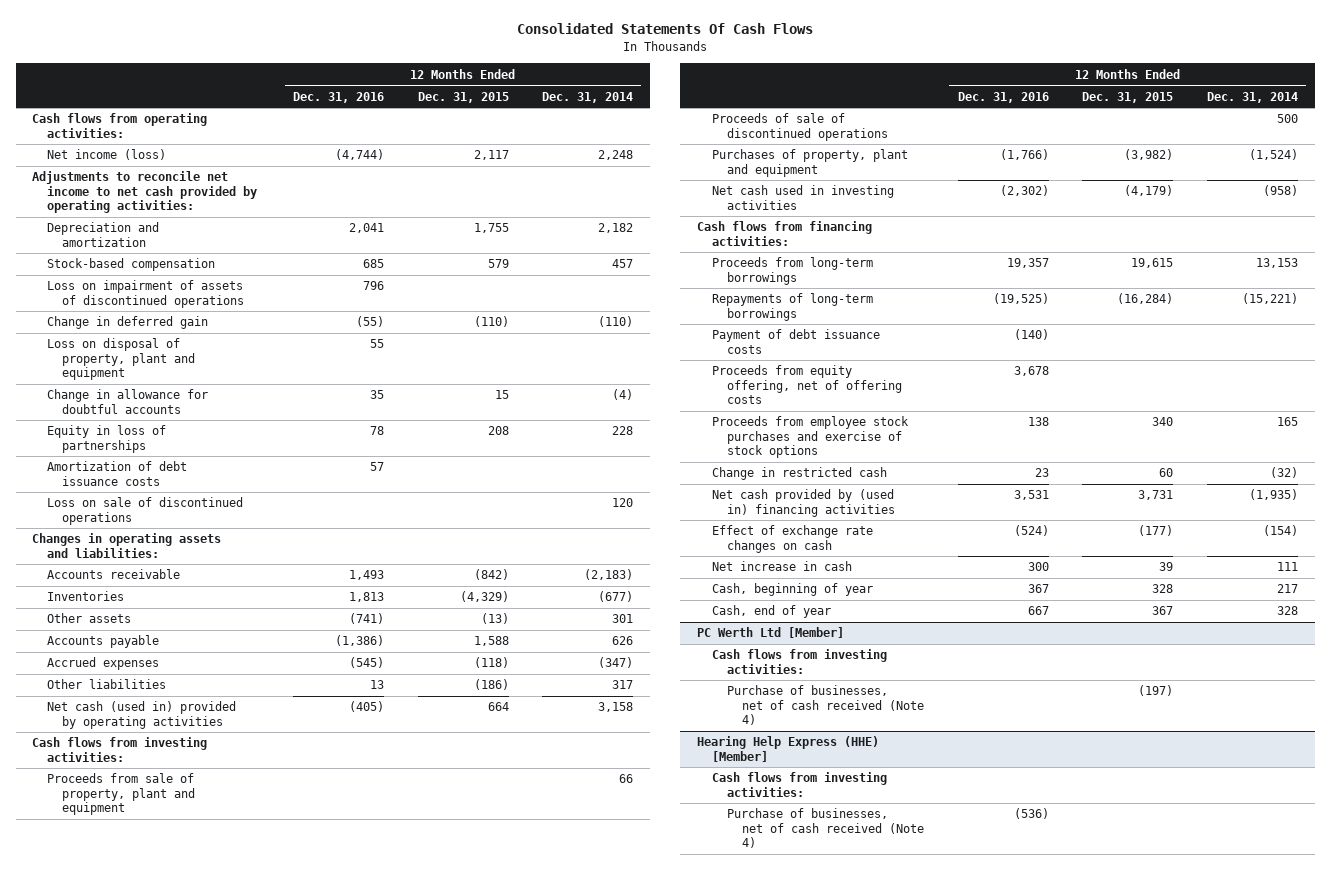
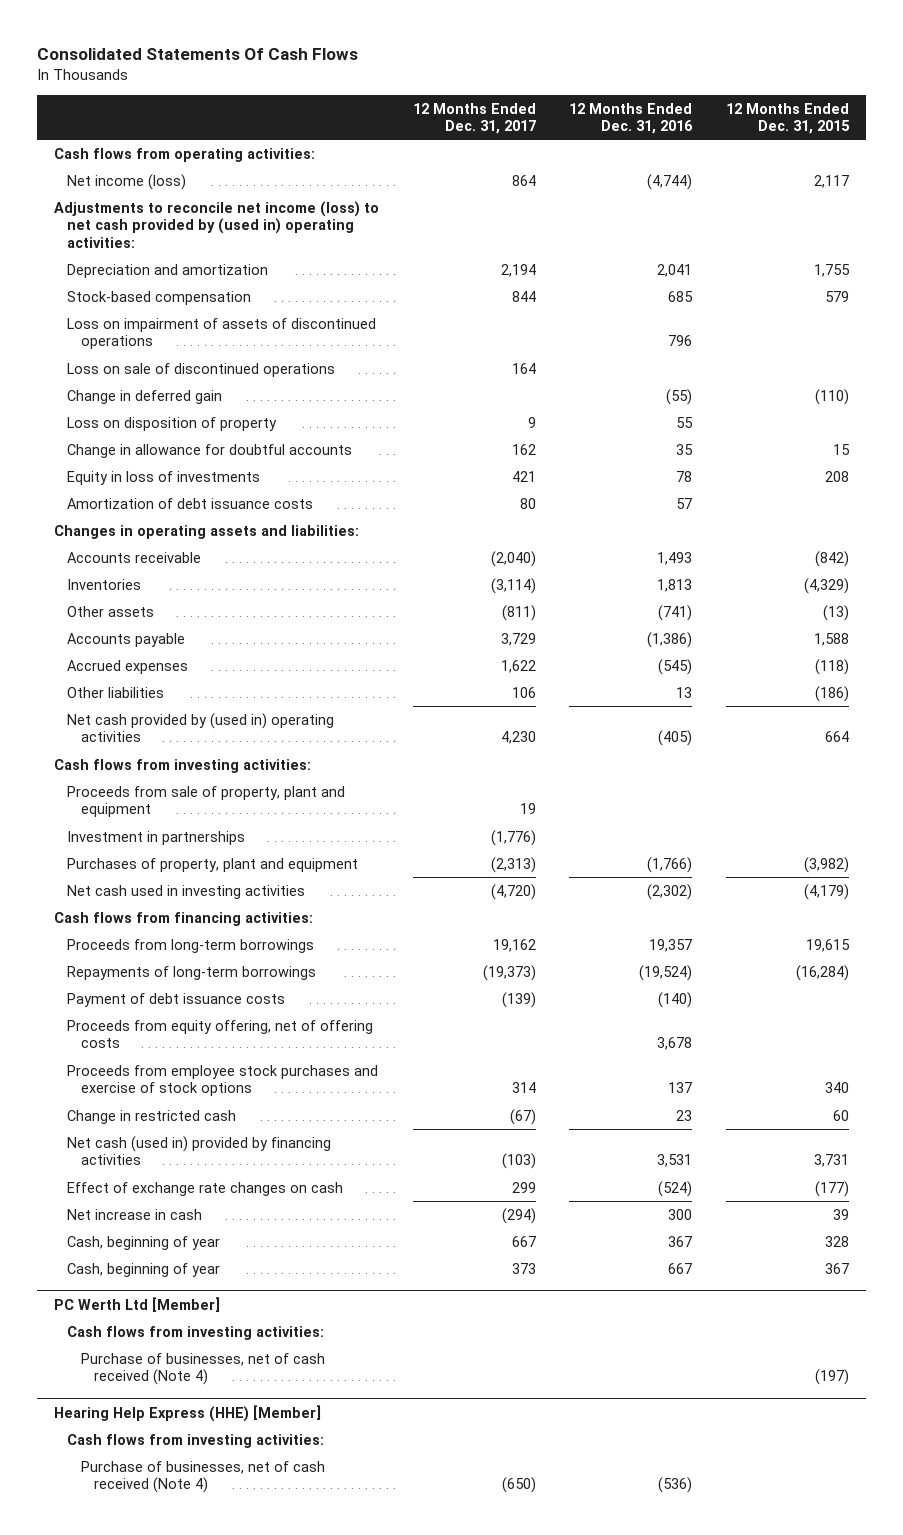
- | 12 Months Ended Dec. 31, 2016 | 12 Months Ended Dec. 31, 2015 | 12 Months Ended Dec. 31, 2014
+ | 12 Months Ended Dec. 31, 2017 | 12 Months Ended Dec. 31, 2016 | 12 Months Ended Dec. 31, 2015
- Adjustments to reconcile net income to net cash provided by operating activities:
+ Adjustments to reconcile net income (loss) to net cash provided by (used in) operating activities:
moved up: Loss on sale of discontinued operations | 164 | |
- Loss on disposal of property, plant and equipment | 55 | |
+ Loss on disposition of property | 9 | 55 |
- Equity in loss of partnerships | 78 | 208 | 228
+ Equity in loss of investments | 421 | 78 | 208
- Net cash (used in) provided by operating activities | (405) | 664 | 3,158
+ Net cash provided by (used in) operating activities | 4,230 | (405) | 664
- Proceeds of sale of discontinued operations | | | 500
+ Investment in partnerships | (1,776) | |
- Repayments of long-term borrowings | (19,525) | (16,284) | (15,221)
+ Repayments of long-term borrowings | (19,373) | (19,524) | (16,284)
- Proceeds from employee stock purchases and exercise of stock options | 138 | 340 | 165
+ Proceeds from employee stock purchases and exercise of stock options | 314 | 137 | 340
- Net cash provided by (used in) financing activities | 3,531 | 3,731 | (1,935)
+ Net cash (used in) provided by financing activities | (103) | 3,531 | 3,731
- Cash, end of year | 667 | 367 | 328
+ Cash, beginning of year | 373 | 667 | 367

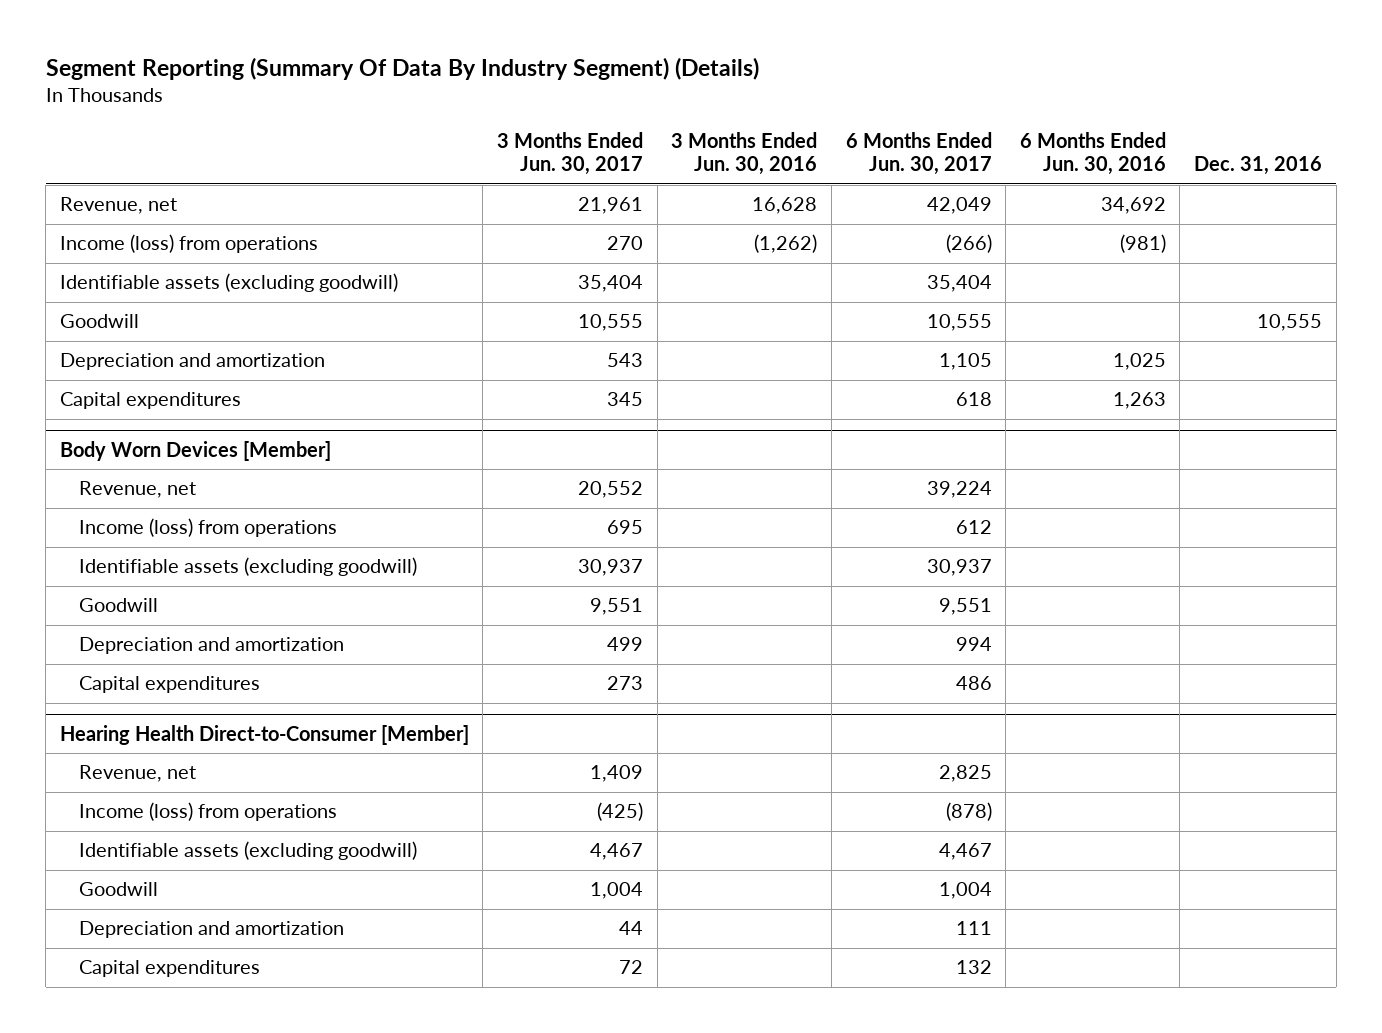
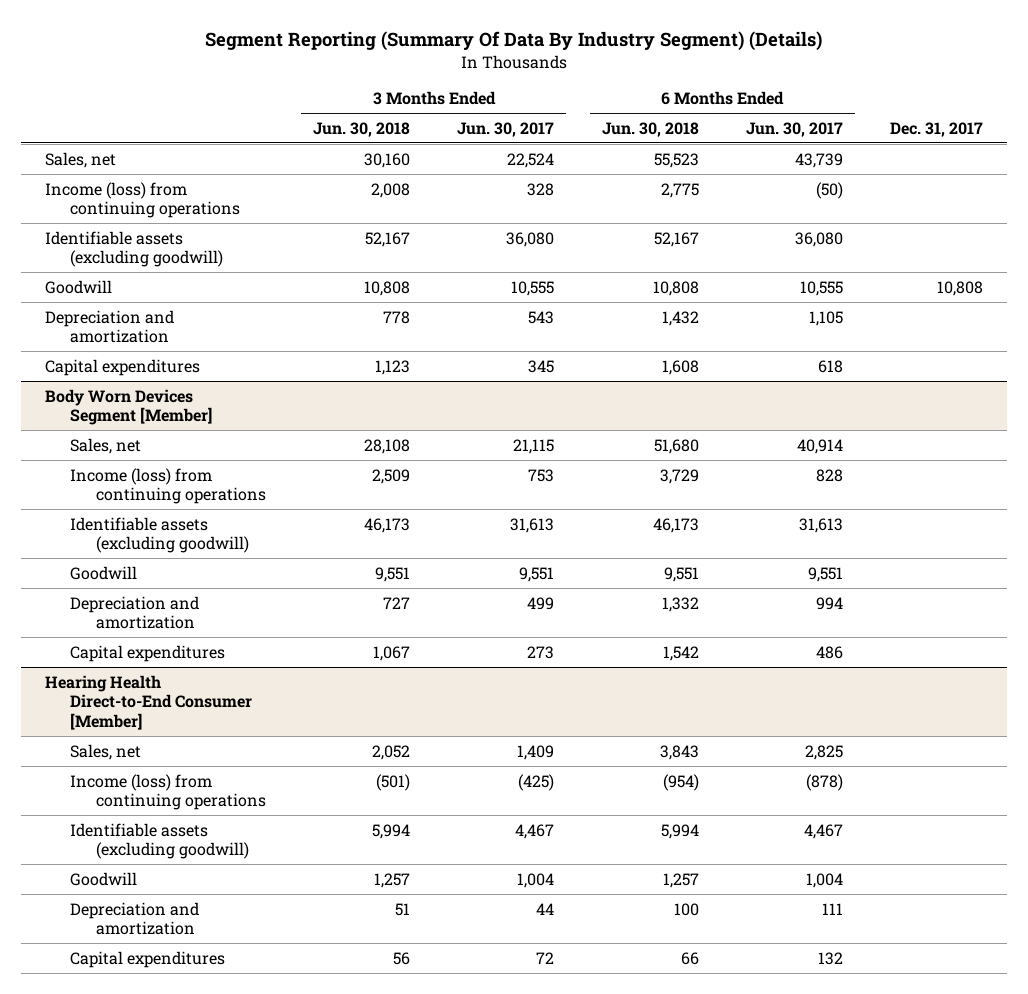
- | 3 Months Ended Jun. 30, 2017 | 3 Months Ended Jun. 30, 2016 | 6 Months Ended Jun. 30, 2017 | 6 Months Ended Jun. 30, 2016 | Dec. 31, 2016
+ | 3 Months Ended Jun. 30, 2018 | 3 Months Ended Jun. 30, 2017 | 6 Months Ended Jun. 30, 2018 | 6 Months Ended Jun. 30, 2017 | Dec. 31, 2017
- Revenue, net | 21,961 | 16,628 | 42,049 | 34,692 |
- Income (loss) from operations | 270 | (1,262) | (266) | (981) |
- Identifiable assets (excluding goodwill) | 35,404 | | 35,404 | |
+ Sales, net | 30,160 | 22,524 | 55,523 | 43,739 |
+ Income (loss) from continuing operations | 2,008 | 328 | 2,775 | (50) |
+ Identifiable assets (excluding goodwill) | 52,167 | 36,080 | 52,167 | 36,080 |
- Body Worn Devices [Member]
- Revenue, net | 20,552 | | 39,224 | |
- Income (loss) from operations | 695 | | 612 | |
- Identifiable assets (excluding goodwill) | 30,937 | | 30,937 | |
+ Body Worn Devices Segment [Member]
+ Sales, net | 28,108 | 21,115 | 51,680 | 40,914 |
+ Income (loss) from continuing operations | 2,509 | 753 | 3,729 | 828 |
+ Identifiable assets (excluding goodwill) | 46,173 | 31,613 | 46,173 | 31,613 |
- Hearing Health Direct-to-Consumer [Member]
- Revenue, net | 1,409 | | 2,825 | |
- Income (loss) from operations | (425) | | (878) | |
+ Hearing Health Direct-to-End Consumer [Member]
+ Sales, net | 2,052 | 1,409 | 3,843 | 2,825 |
+ Income (loss) from continuing operations | (501) | (425) | (954) | (878) |

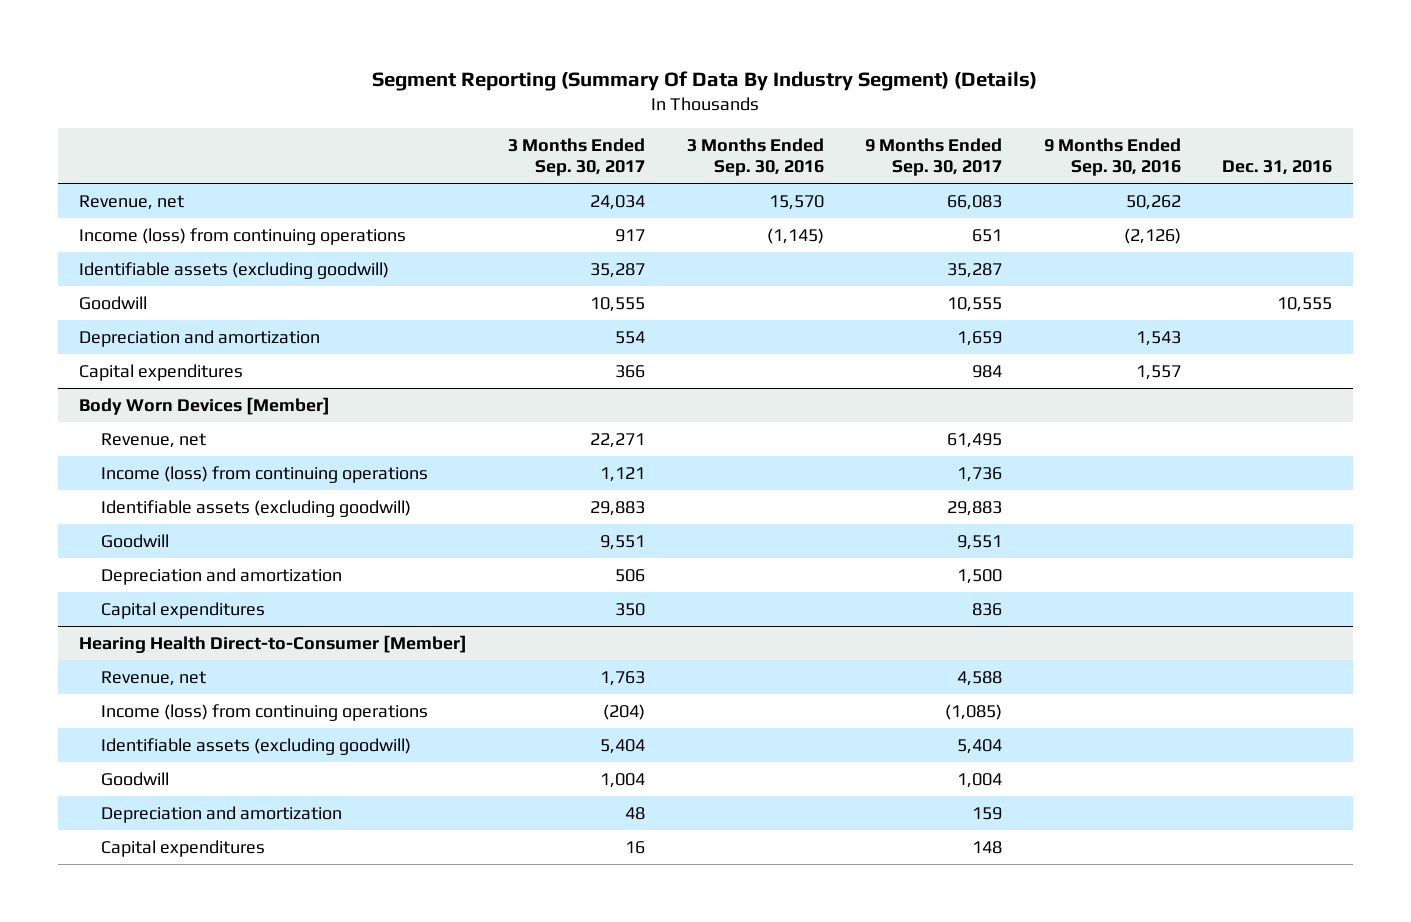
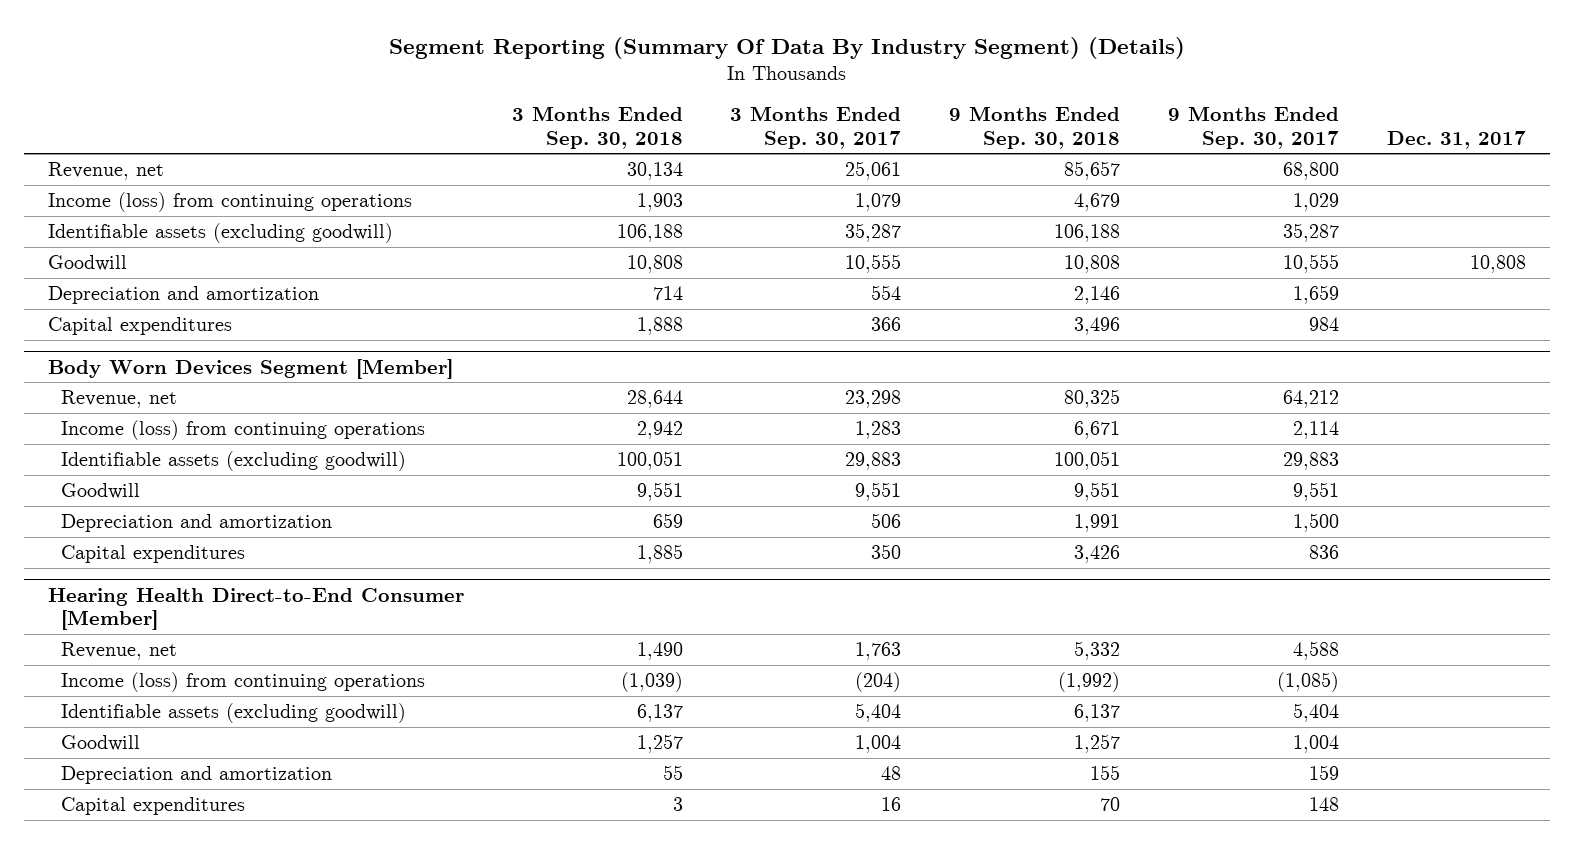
- | 3 Months Ended Sep. 30, 2017 | 3 Months Ended Sep. 30, 2016 | 9 Months Ended Sep. 30, 2017 | 9 Months Ended Sep. 30, 2016 | Dec. 31, 2016
+ | 3 Months Ended Sep. 30, 2018 | 3 Months Ended Sep. 30, 2017 | 9 Months Ended Sep. 30, 2018 | 9 Months Ended Sep. 30, 2017 | Dec. 31, 2017
- Revenue, net | 24,034 | 15,570 | 66,083 | 50,262 |
- Income (loss) from continuing operations | 917 | (1,145) | 651 | (2,126) |
+ Revenue, net | 30,134 | 25,061 | 85,657 | 68,800 |
+ Income (loss) from continuing operations | 1,903 | 1,079 | 4,679 | 1,029 |
- Body Worn Devices [Member]
- Revenue, net | 22,271 | | 61,495 | |
- Income (loss) from continuing operations | 1,121 | | 1,736 | |
+ Body Worn Devices Segment [Member]
+ Revenue, net | 28,644 | 23,298 | 80,325 | 64,212 |
+ Income (loss) from continuing operations | 2,942 | 1,283 | 6,671 | 2,114 |
- Hearing Health Direct-to-Consumer [Member]
+ Hearing Health Direct-to-End Consumer [Member]

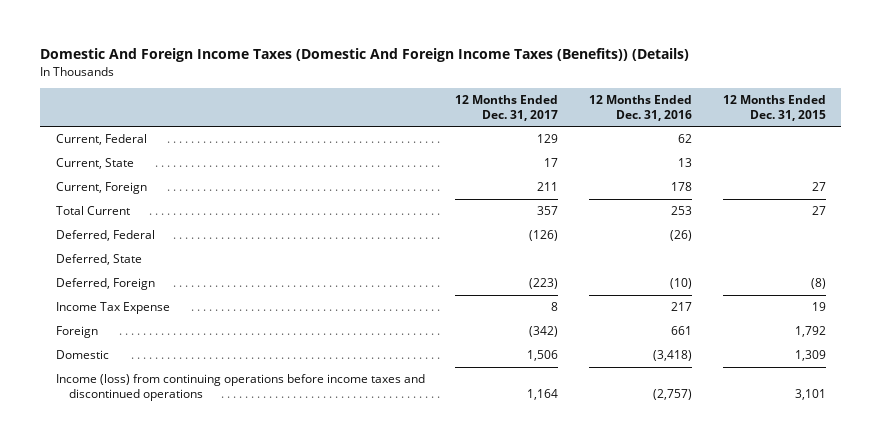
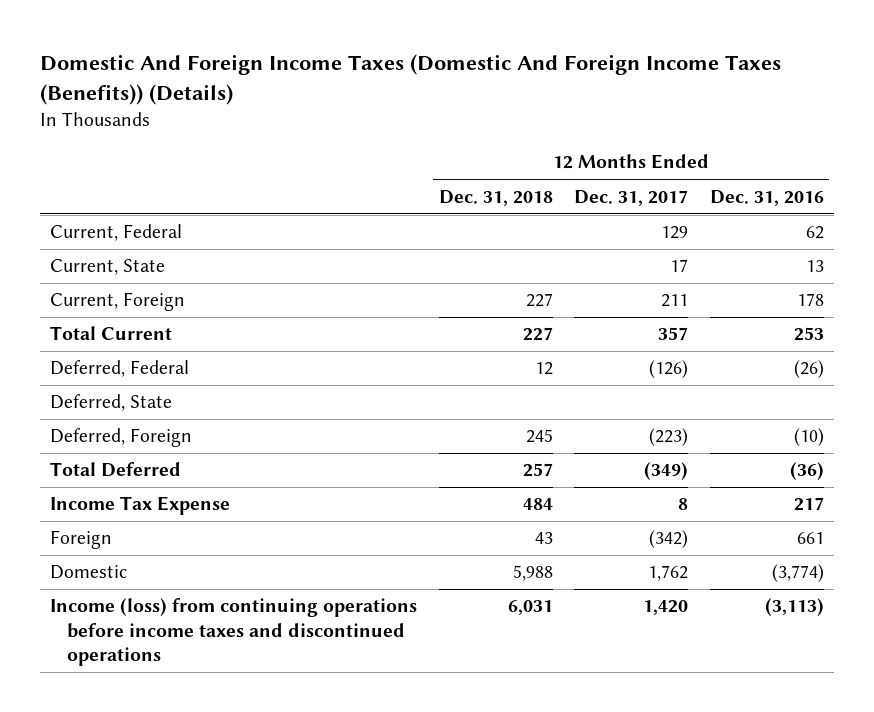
- | 12 Months Ended Dec. 31, 2017 | 12 Months Ended Dec. 31, 2016 | 12 Months Ended Dec. 31, 2015
+ | 12 Months Ended Dec. 31, 2018 | 12 Months Ended Dec. 31, 2017 | 12 Months Ended Dec. 31, 2016
+ Total Deferred | 257 | (349) | (36)
- Domestic | 1,506 | (3,418) | 1,309
- Income (loss) from continuing operations before income taxes and discontinued operations | 1,164 | (2,757) | 3,101
+ Domestic | 5,988 | 1,762 | (3,774)
+ Income (loss) from continuing operations before income taxes and discontinued operations | 6,031 | 1,420 | (3,113)

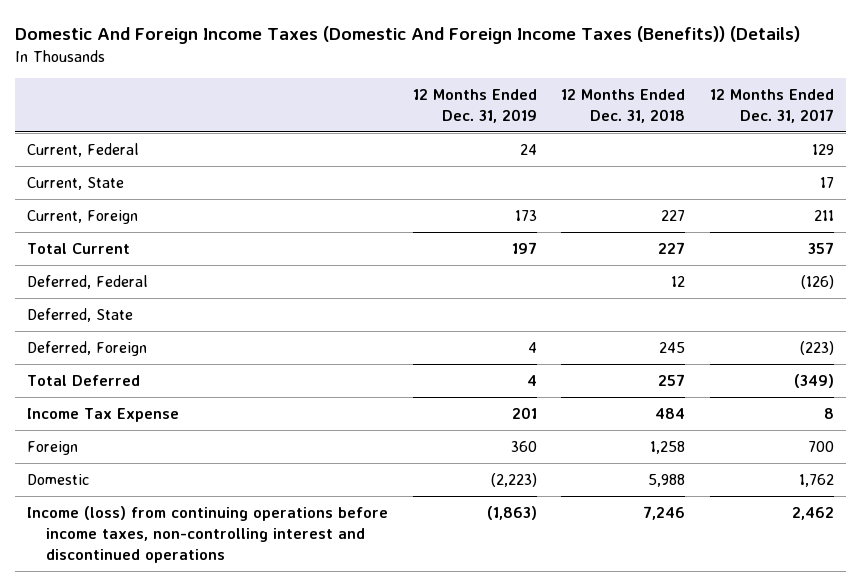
- | 12 Months Ended Dec. 31, 2018 | 12 Months Ended Dec. 31, 2017 | 12 Months Ended Dec. 31, 2016
+ | 12 Months Ended Dec. 31, 2019 | 12 Months Ended Dec. 31, 2018 | 12 Months Ended Dec. 31, 2017
- Foreign | 43 | (342) | 661
+ Foreign | 360 | 1,258 | 700
- Income (loss) from continuing operations before income taxes and discontinued operations | 6,031 | 1,420 | (3,113)
+ Income (loss) from continuing operations before income taxes, non-controlling interest and discontinued operations | (1,863) | 7,246 | 2,462

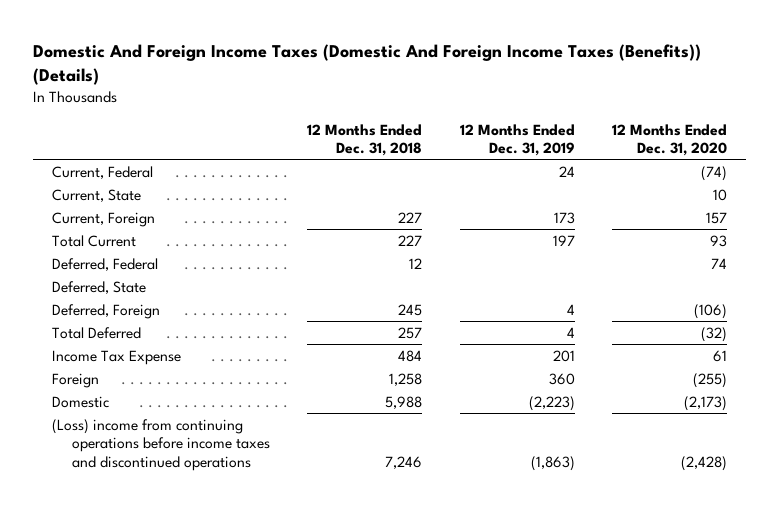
- | 12 Months Ended Dec. 31, 2019 | 12 Months Ended Dec. 31, 2018 | 12 Months Ended Dec. 31, 2017
+ | 12 Months Ended Dec. 31, 2018 | 12 Months Ended Dec. 31, 2019 | 12 Months Ended Dec. 31, 2020
- Income (loss) from continuing operations before income taxes, non-controlling interest and discontinued operations | (1,863) | 7,246 | 2,462
+ (Loss) income from continuing operations before income taxes and discontinued operations | 7,246 | (1,863) | (2,428)

